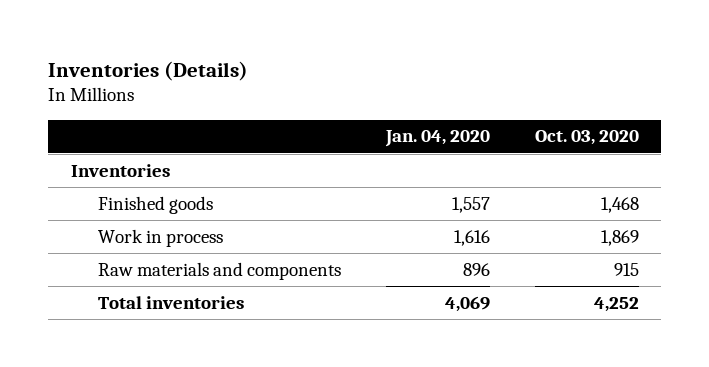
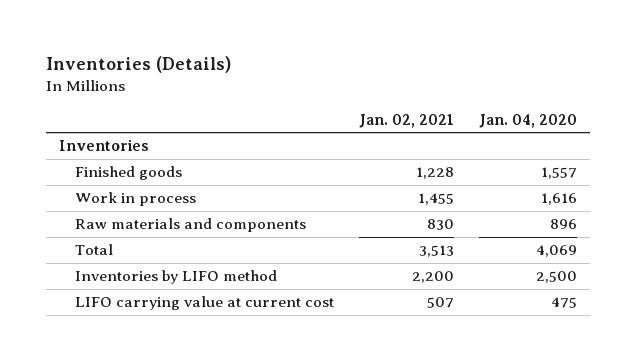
- | Jan. 04, 2020 | Oct. 03, 2020
+ | Jan. 02, 2021 | Jan. 04, 2020
- Total inventories | 4,069 | 4,252
+ Total | 3,513 | 4,069
+ Inventories by LIFO method | 2,200 | 2,500
+ LIFO carrying value at current cost | 507 | 475

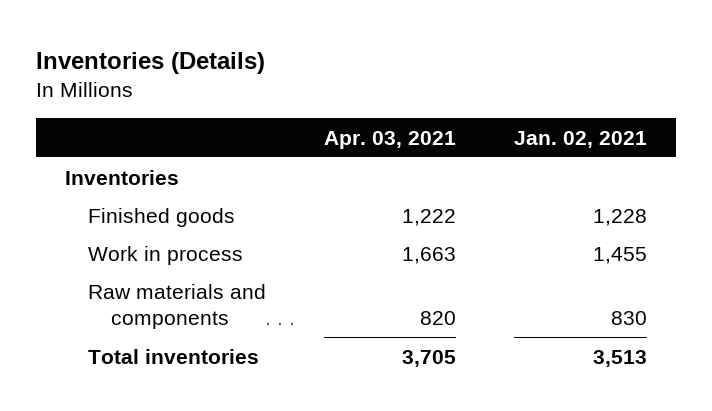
- | Jan. 02, 2021 | Jan. 04, 2020
+ | Apr. 03, 2021 | Jan. 02, 2021
- Total | 3,513 | 4,069
- Inventories by LIFO method | 2,200 | 2,500
- LIFO carrying value at current cost | 507 | 475
+ Total inventories | 3,705 | 3,513

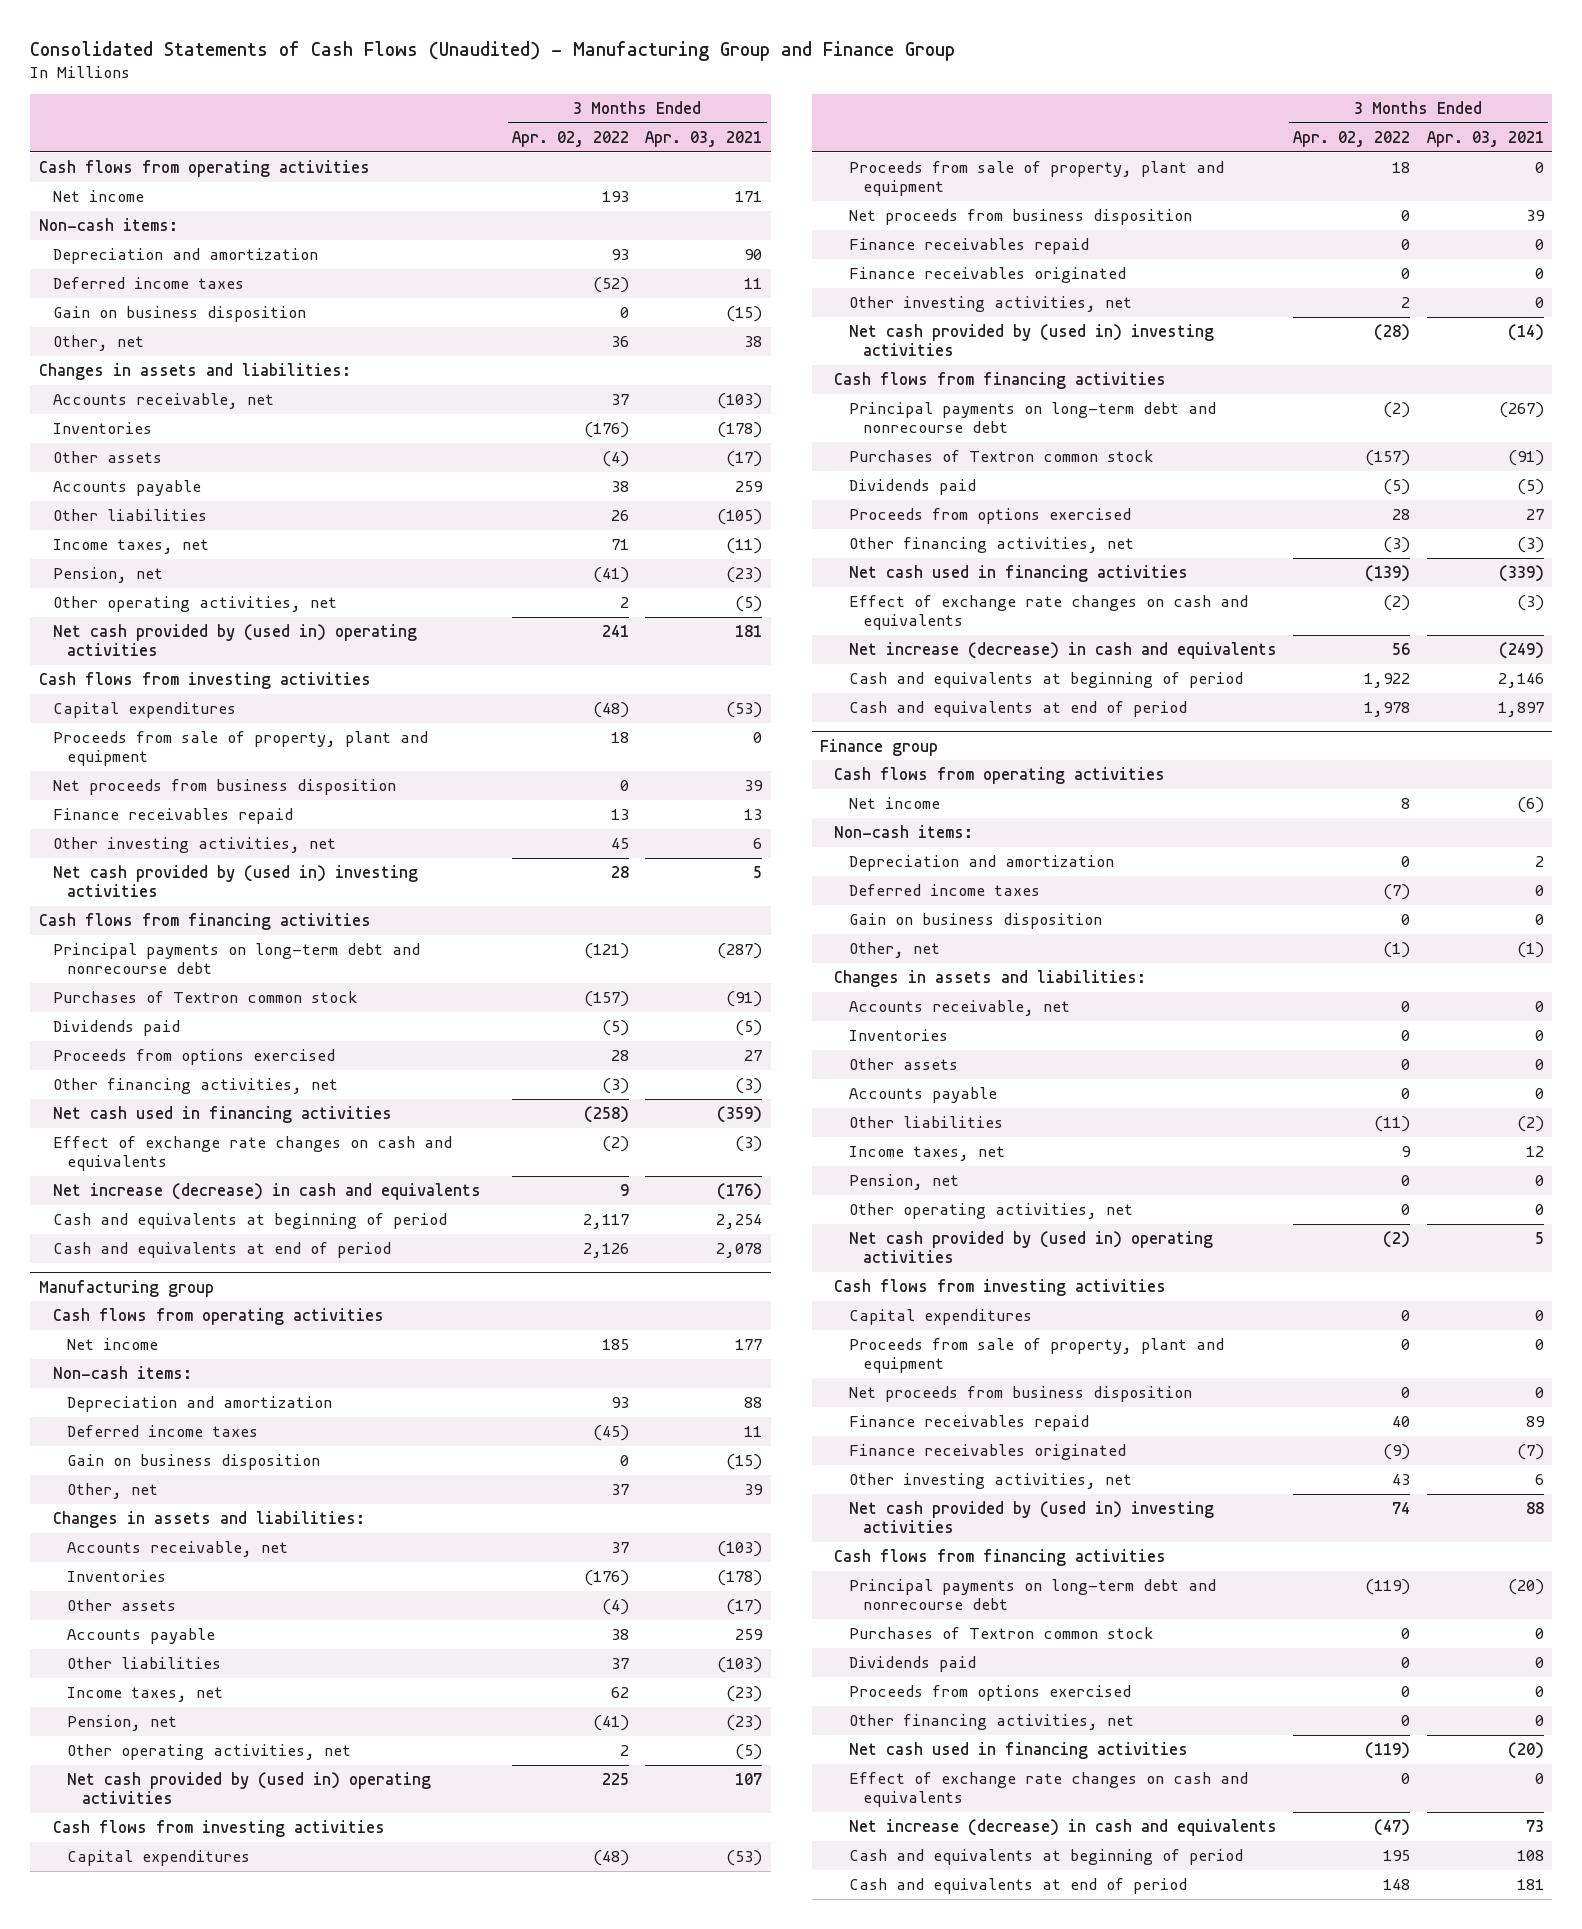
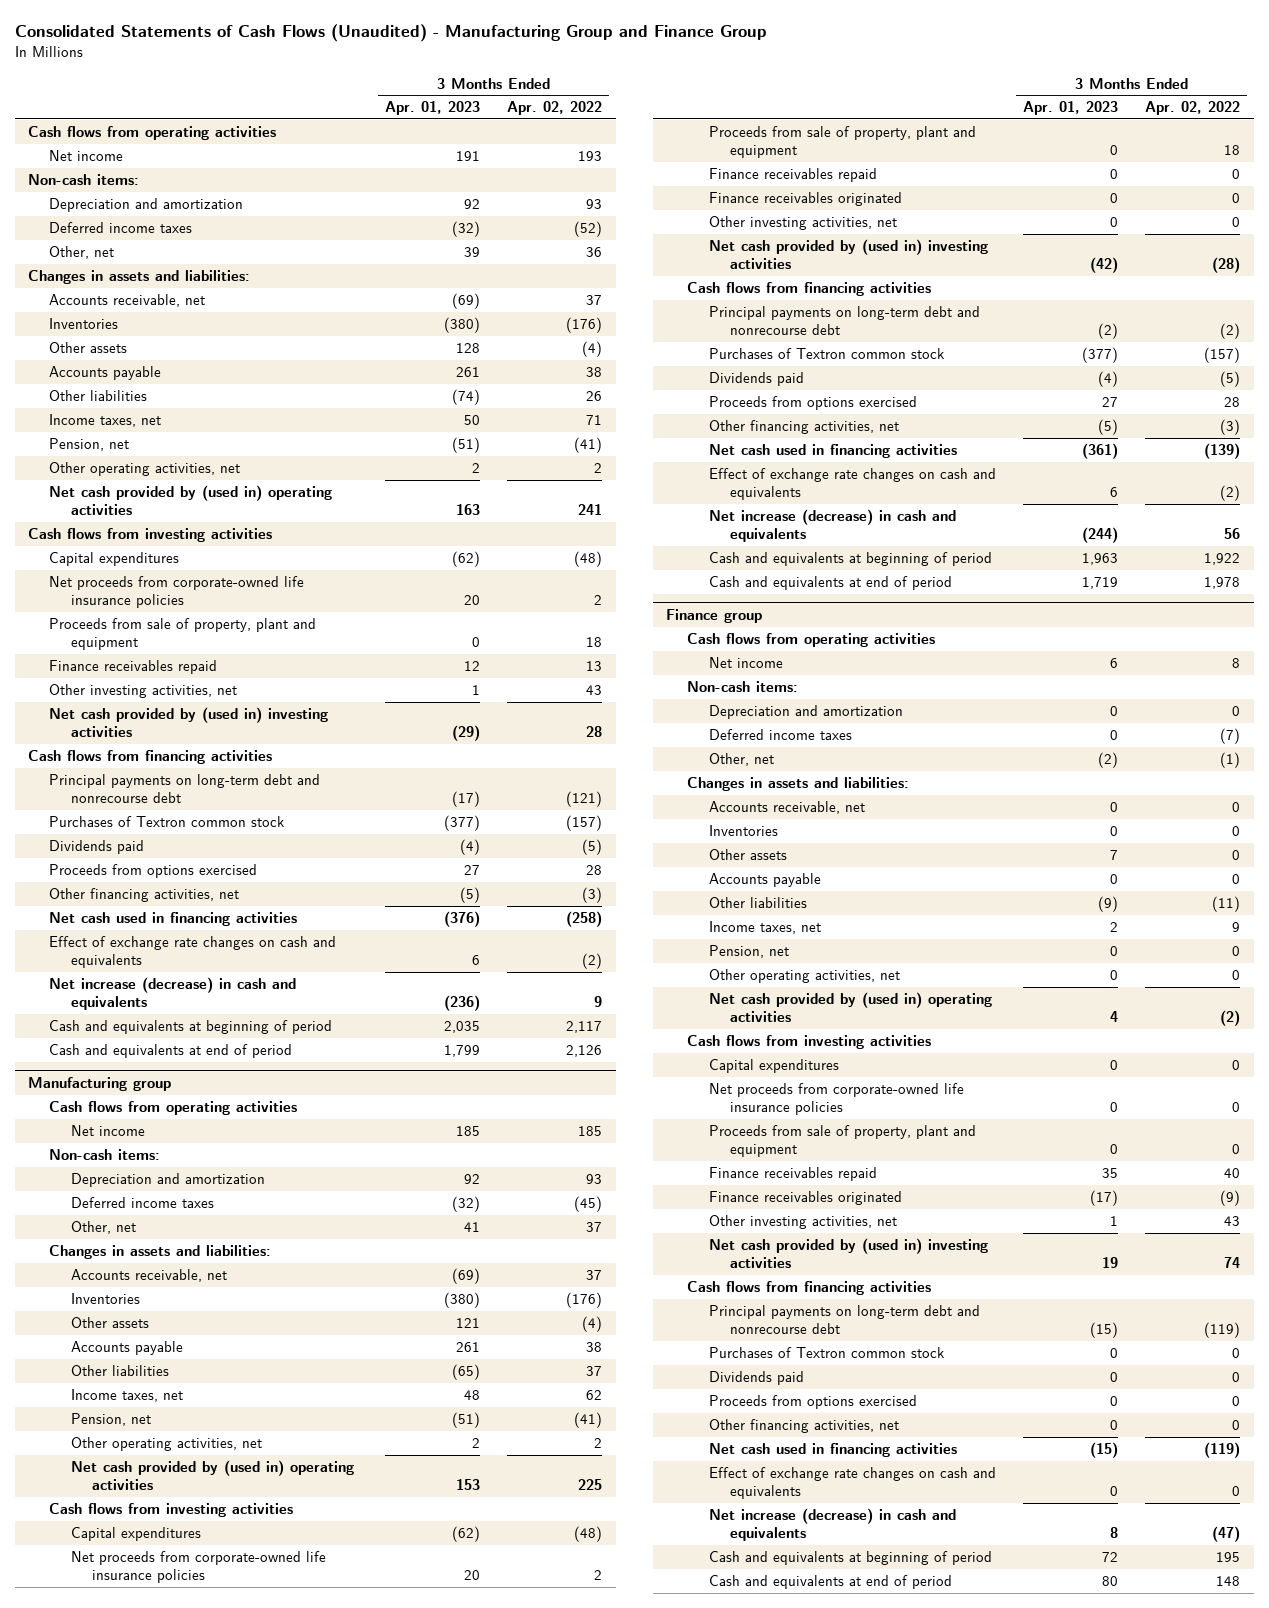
- | 3 Months Ended Apr. 02, 2022 | 3 Months Ended Apr. 03, 2021
+ | 3 Months Ended Apr. 01, 2023 | 3 Months Ended Apr. 02, 2022
- Gain on business disposition | 0 | (15)
+ Net proceeds from corporate-owned life insurance policies | 20 | 2
- Net proceeds from business disposition | 0 | 39
- Other investing activities, net | 45 | 6
+ Other investing activities, net | 1 | 43
@ Manufacturing group
- Gain on business disposition | 0 | (15)
+ Net proceeds from corporate-owned life insurance policies | 20 | 2
- Net proceeds from business disposition | 0 | 39
- Other investing activities, net | 2 | 0
+ Other investing activities, net | 0 | 0
@ Finance group
- Gain on business disposition | 0 | 0
+ Net proceeds from corporate-owned life insurance policies | 0 | 0
- Net proceeds from business disposition | 0 | 0

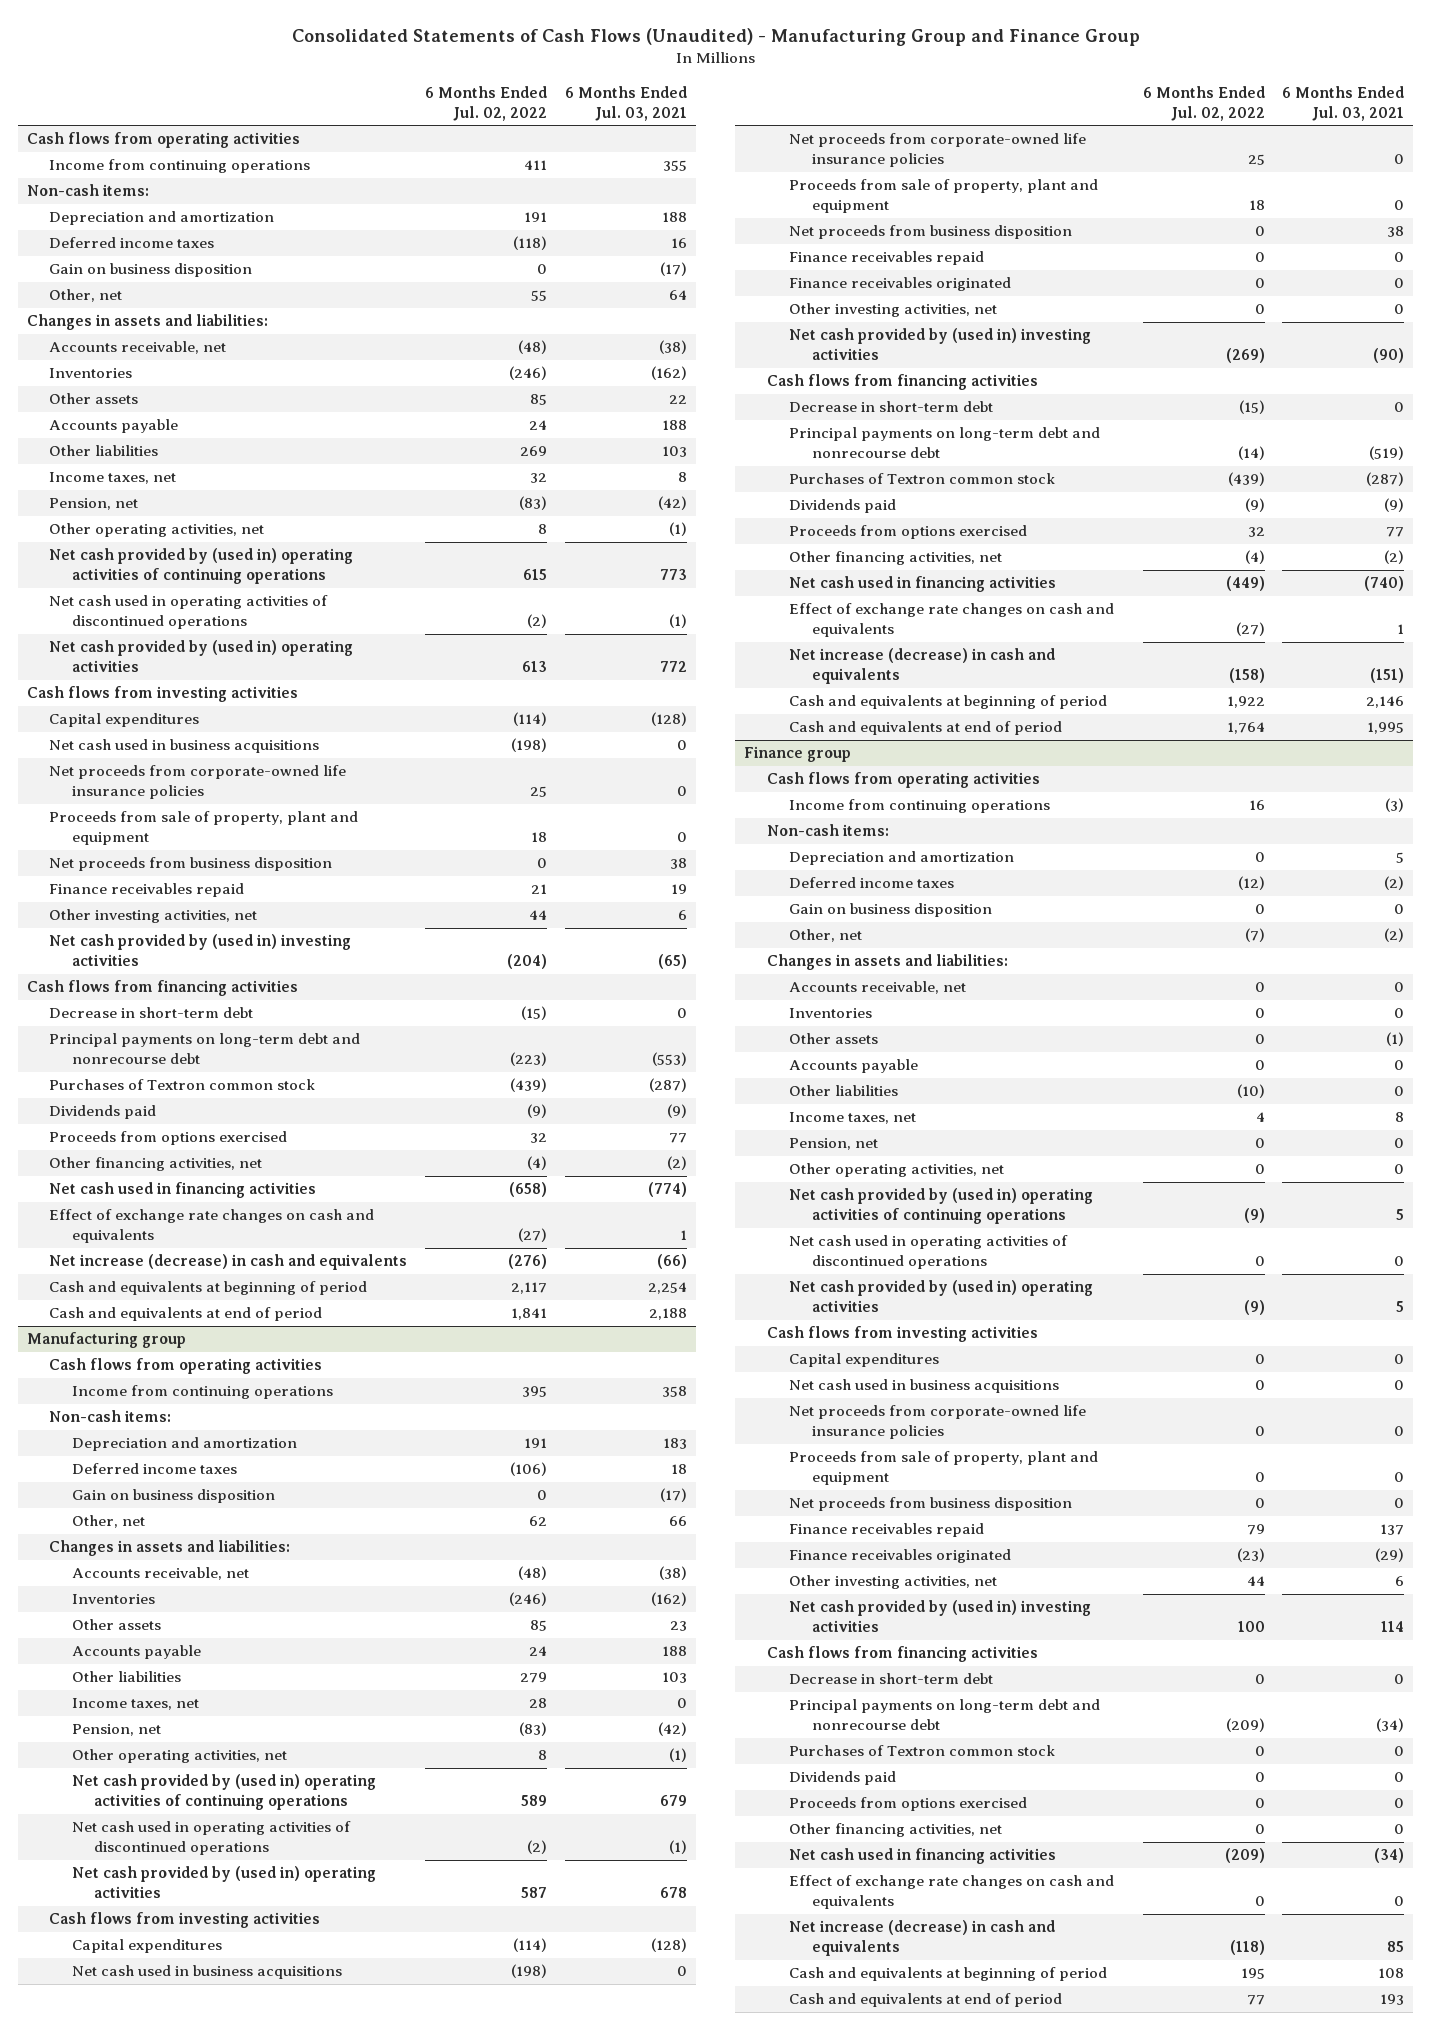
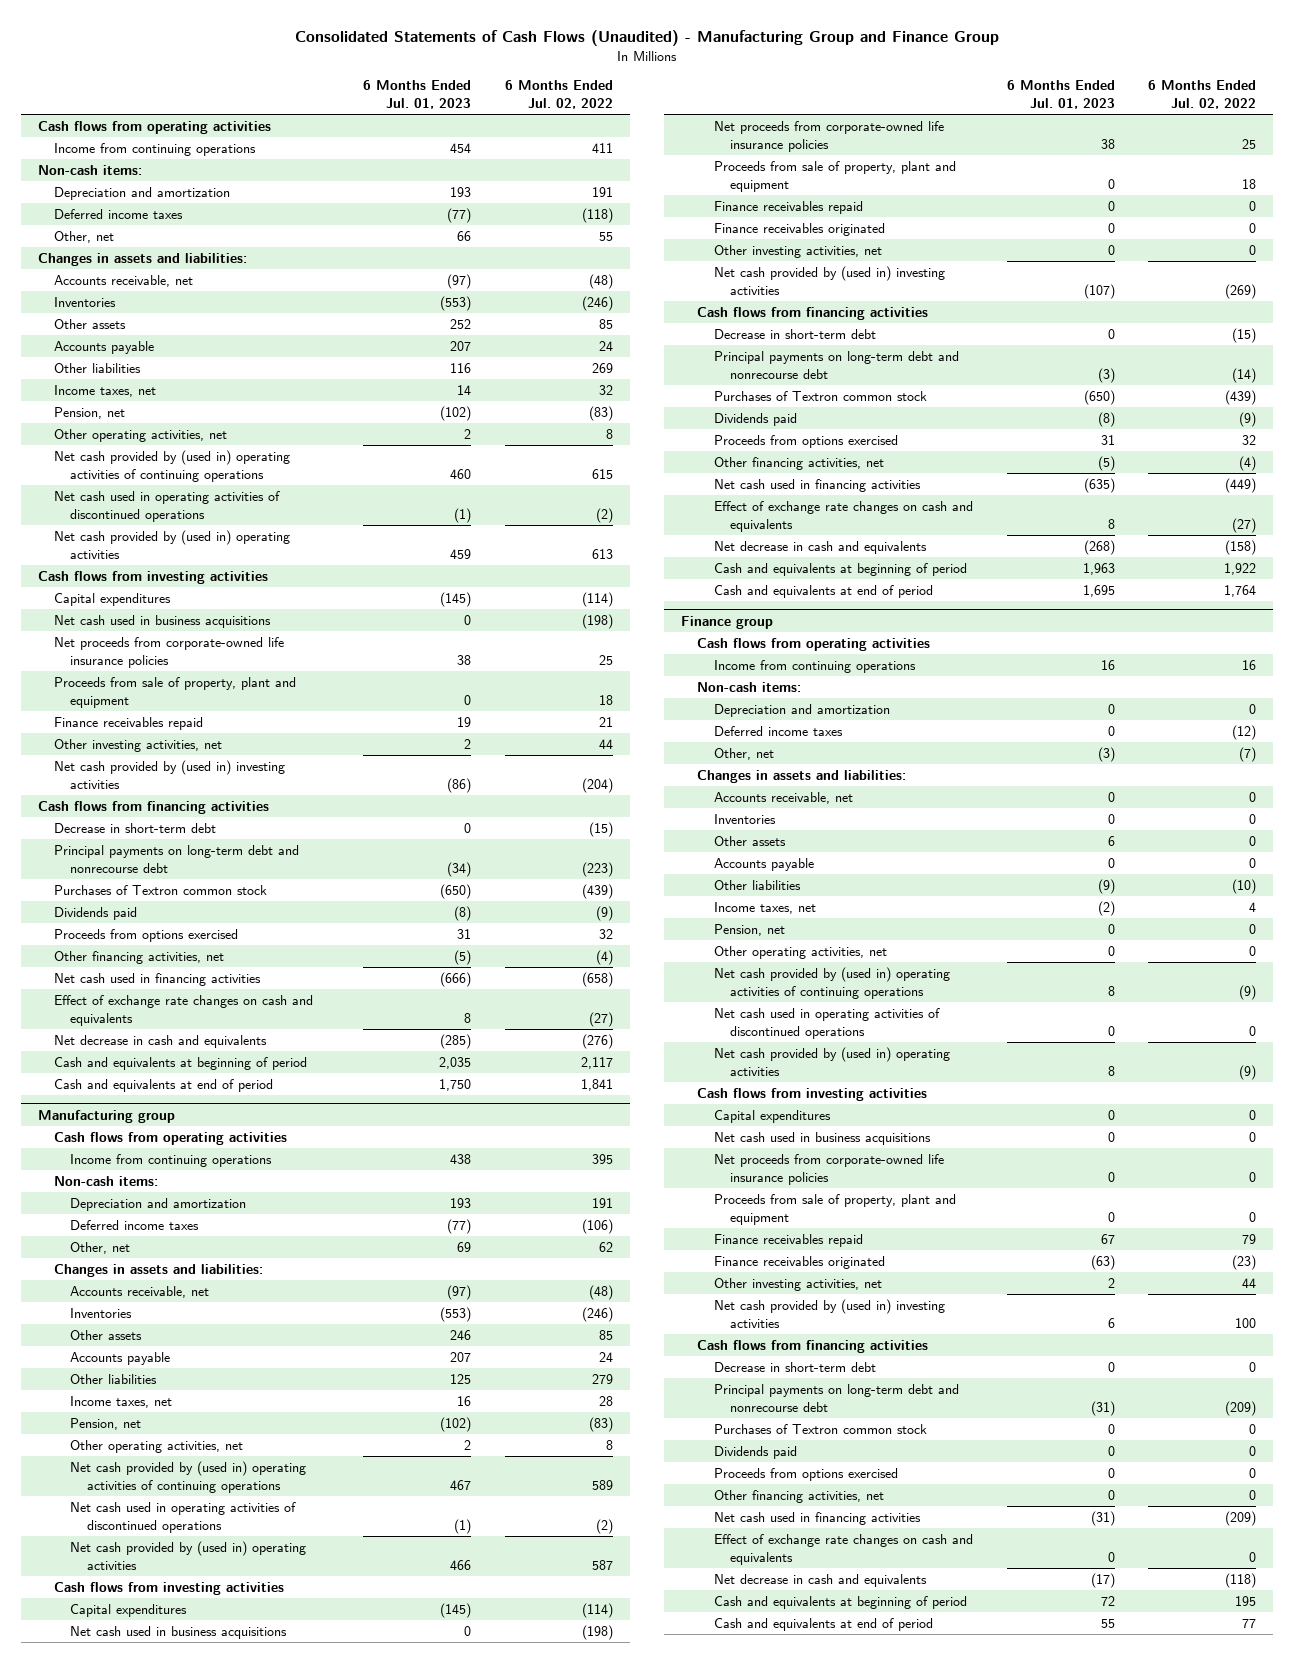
- | 6 Months Ended Jul. 02, 2022 | 6 Months Ended Jul. 03, 2021
+ | 6 Months Ended Jul. 01, 2023 | 6 Months Ended Jul. 02, 2022
- Gain on business disposition | 0 | (17)
- Net proceeds from business disposition | 0 | 38
- Net increase (decrease) in cash and equivalents | (276) | (66)
+ Net decrease in cash and equivalents | (285) | (276)
@ Manufacturing group
- Gain on business disposition | 0 | (17)
- Net proceeds from business disposition | 0 | 38
- Net increase (decrease) in cash and equivalents | (158) | (151)
+ Net decrease in cash and equivalents | (268) | (158)
@ Finance group
- Gain on business disposition | 0 | 0
- Net proceeds from business disposition | 0 | 0
- Net increase (decrease) in cash and equivalents | (118) | 85
+ Net decrease in cash and equivalents | (17) | (118)

